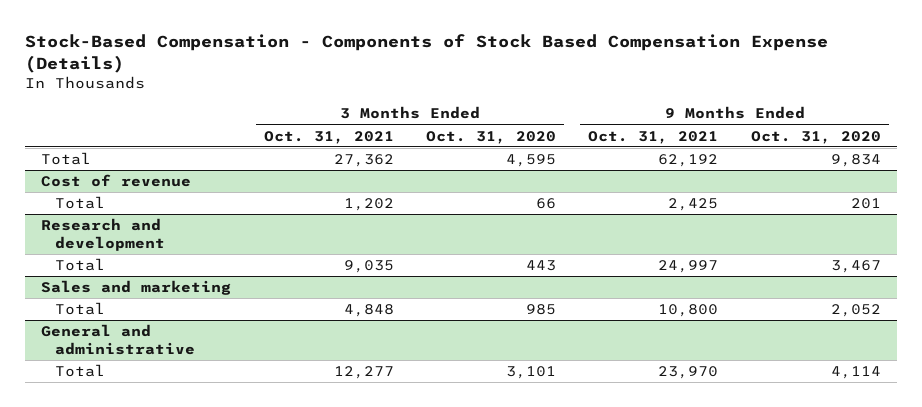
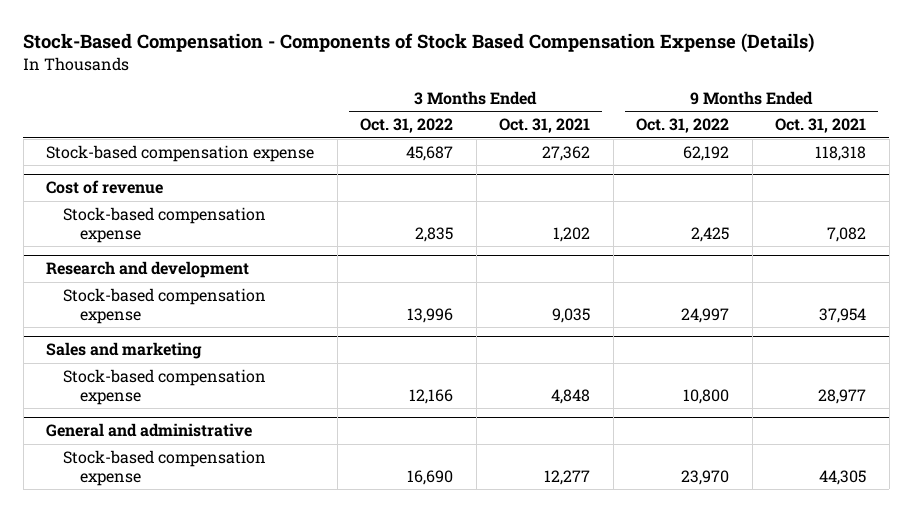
- | 3 Months Ended Oct. 31, 2021 | 3 Months Ended Oct. 31, 2020 | 9 Months Ended Oct. 31, 2021 | 9 Months Ended Oct. 31, 2020
+ | 3 Months Ended Oct. 31, 2022 | 3 Months Ended Oct. 31, 2021 | 9 Months Ended Oct. 31, 2022 | 9 Months Ended Oct. 31, 2021
- Total | 27,362 | 4,595 | 62,192 | 9,834
+ Stock-based compensation expense | 45,687 | 27,362 | 62,192 | 118,318
@ Cost of revenue
- Total | 1,202 | 66 | 2,425 | 201
+ Stock-based compensation expense | 2,835 | 1,202 | 2,425 | 7,082
@ Research and development
- Total | 9,035 | 443 | 24,997 | 3,467
+ Stock-based compensation expense | 13,996 | 9,035 | 24,997 | 37,954
@ Sales and marketing
- Total | 4,848 | 985 | 10,800 | 2,052
+ Stock-based compensation expense | 12,166 | 4,848 | 10,800 | 28,977
@ General and administrative
- Total | 12,277 | 3,101 | 23,970 | 4,114
+ Stock-based compensation expense | 16,690 | 12,277 | 23,970 | 44,305

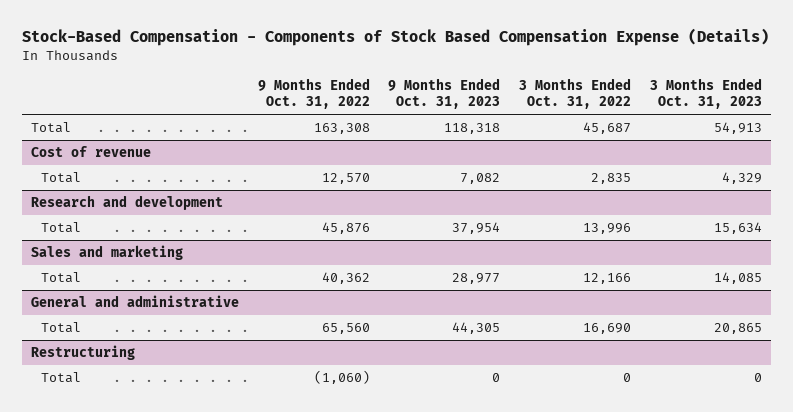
- | 3 Months Ended Oct. 31, 2022 | 3 Months Ended Oct. 31, 2021 | 9 Months Ended Oct. 31, 2022 | 9 Months Ended Oct. 31, 2021
+ | 9 Months Ended Oct. 31, 2022 | 9 Months Ended Oct. 31, 2023 | 3 Months Ended Oct. 31, 2022 | 3 Months Ended Oct. 31, 2023
- Stock-based compensation expense | 45,687 | 27,362 | 62,192 | 118,318
+ Total | 163,308 | 118,318 | 45,687 | 54,913
@ Cost of revenue
- Stock-based compensation expense | 2,835 | 1,202 | 2,425 | 7,082
+ Total | 12,570 | 7,082 | 2,835 | 4,329
@ Research and development
- Stock-based compensation expense | 13,996 | 9,035 | 24,997 | 37,954
+ Total | 45,876 | 37,954 | 13,996 | 15,634
@ Sales and marketing
- Stock-based compensation expense | 12,166 | 4,848 | 10,800 | 28,977
+ Total | 40,362 | 28,977 | 12,166 | 14,085
@ General and administrative
- Stock-based compensation expense | 16,690 | 12,277 | 23,970 | 44,305
+ Total | 65,560 | 44,305 | 16,690 | 20,865
+ Restructuring
+ Total | (1,060) | 0 | 0 | 0

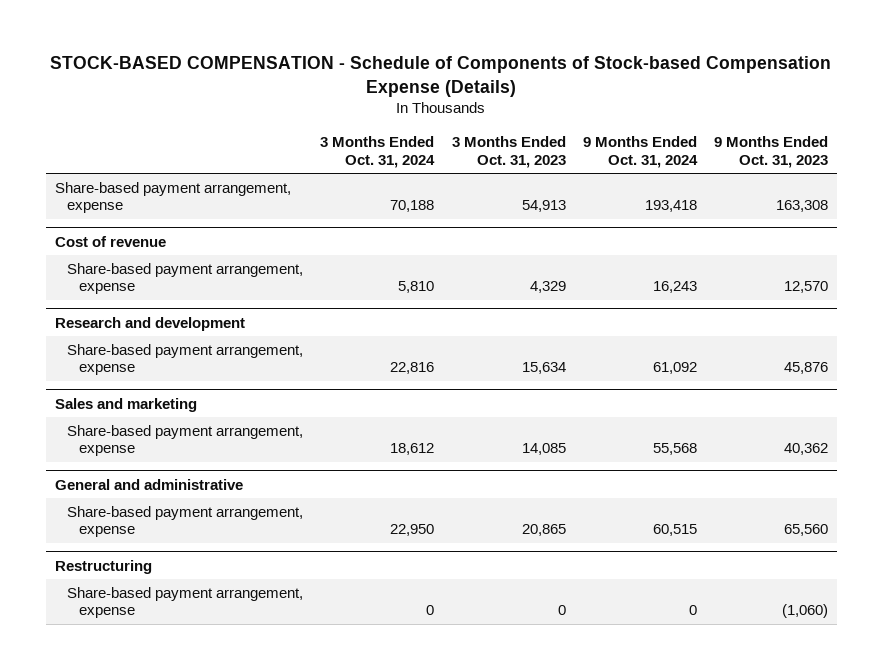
- Stock-Based Compensation - Components of Stock Based Compensation Expense (Details)
+ STOCK-BASED COMPENSATION - Schedule of Components of Stock-based Compensation Expense (Details)
- | 9 Months Ended Oct. 31, 2022 | 9 Months Ended Oct. 31, 2023 | 3 Months Ended Oct. 31, 2022 | 3 Months Ended Oct. 31, 2023
+ | 3 Months Ended Oct. 31, 2024 | 3 Months Ended Oct. 31, 2023 | 9 Months Ended Oct. 31, 2024 | 9 Months Ended Oct. 31, 2023
- Total | 163,308 | 118,318 | 45,687 | 54,913
+ Share-based payment arrangement, expense | 70,188 | 54,913 | 193,418 | 163,308
@ Cost of revenue
- Total | 12,570 | 7,082 | 2,835 | 4,329
+ Share-based payment arrangement, expense | 5,810 | 4,329 | 16,243 | 12,570
@ Research and development
- Total | 45,876 | 37,954 | 13,996 | 15,634
+ Share-based payment arrangement, expense | 22,816 | 15,634 | 61,092 | 45,876
@ Sales and marketing
- Total | 40,362 | 28,977 | 12,166 | 14,085
+ Share-based payment arrangement, expense | 18,612 | 14,085 | 55,568 | 40,362
@ General and administrative
- Total | 65,560 | 44,305 | 16,690 | 20,865
+ Share-based payment arrangement, expense | 22,950 | 20,865 | 60,515 | 65,560
@ Restructuring
- Total | (1,060) | 0 | 0 | 0
+ Share-based payment arrangement, expense | 0 | 0 | 0 | (1,060)

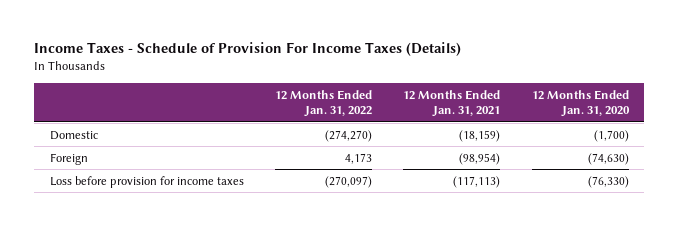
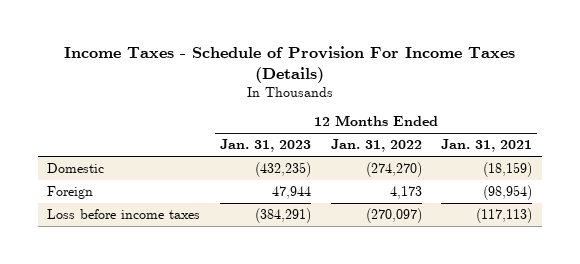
- | 12 Months Ended Jan. 31, 2022 | 12 Months Ended Jan. 31, 2021 | 12 Months Ended Jan. 31, 2020
+ | 12 Months Ended Jan. 31, 2023 | 12 Months Ended Jan. 31, 2022 | 12 Months Ended Jan. 31, 2021
- Loss before provision for income taxes | (270,097) | (117,113) | (76,330)
+ Loss before income taxes | (384,291) | (270,097) | (117,113)

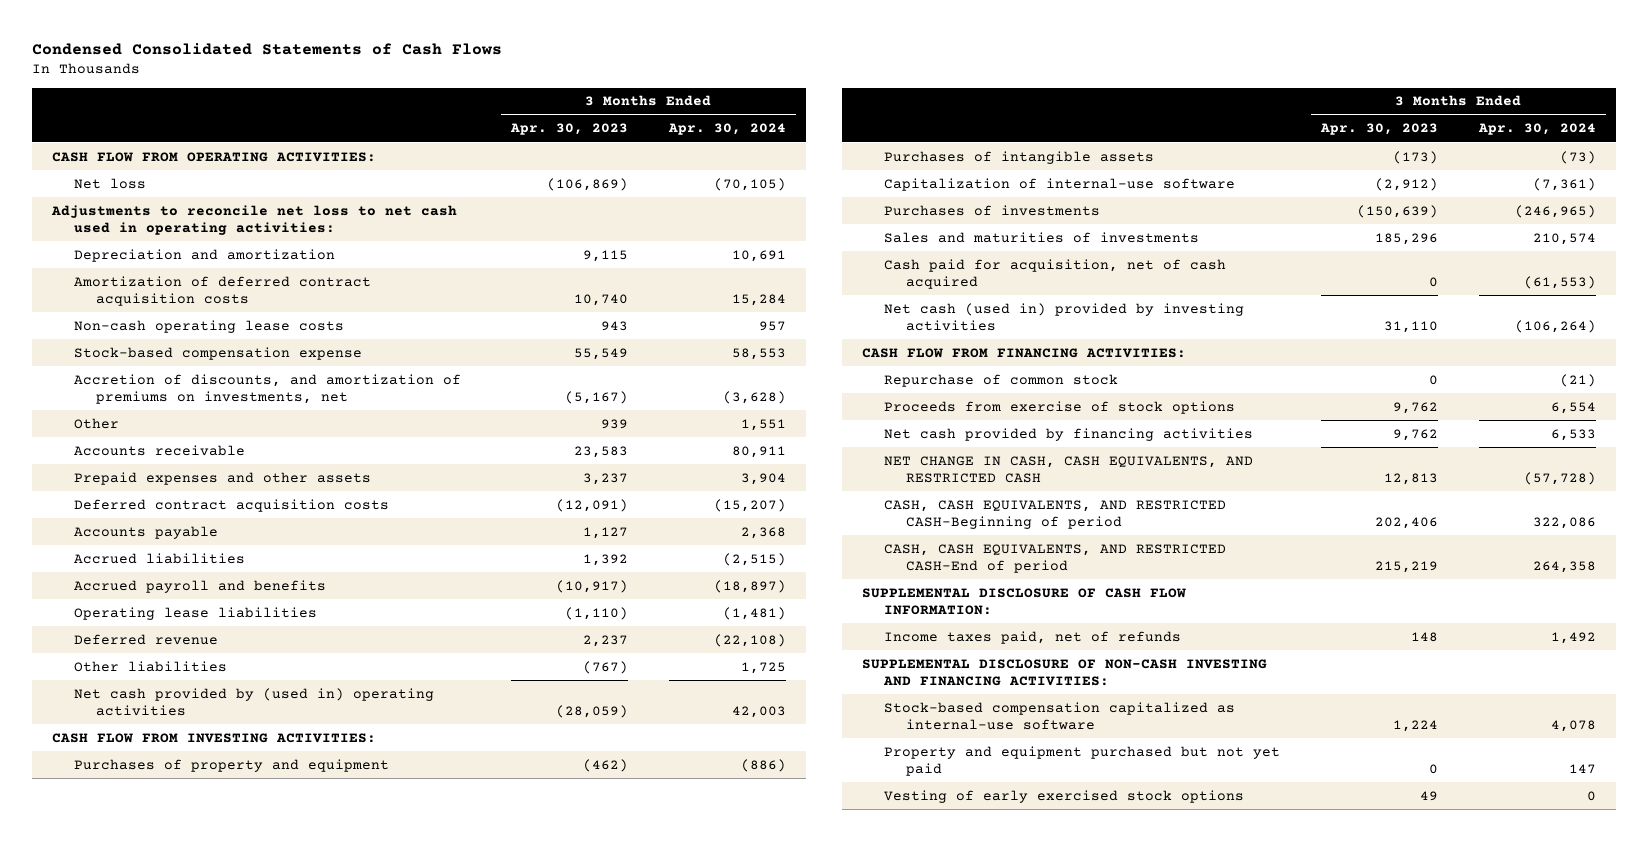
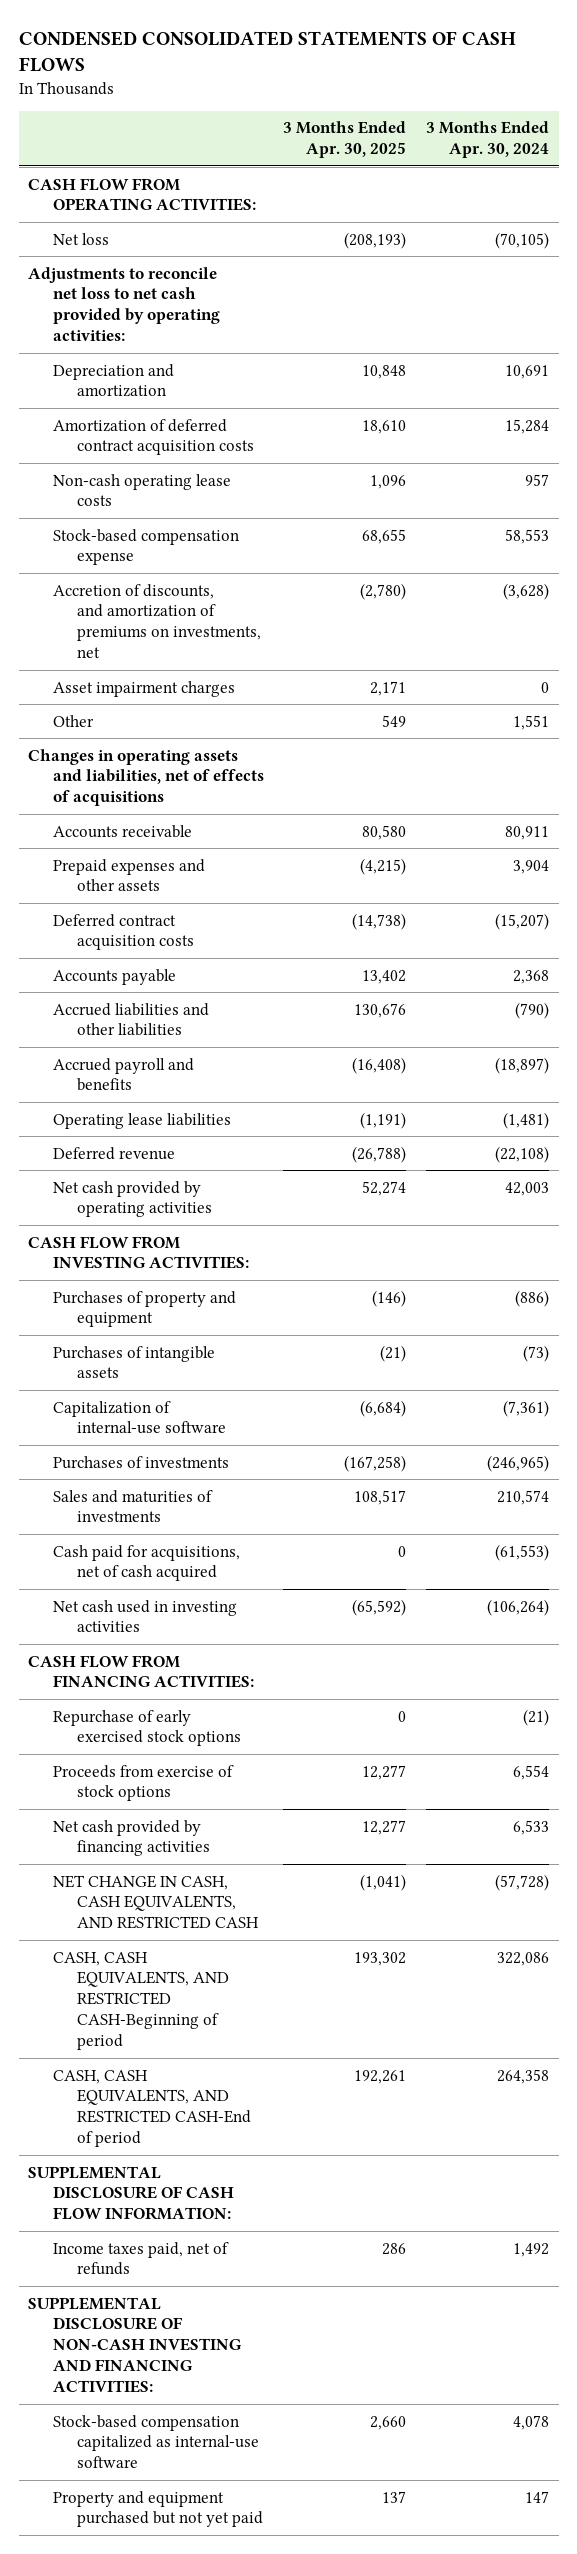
- Condensed Consolidated Statements of Cash Flows
+ CONDENSED CONSOLIDATED STATEMENTS OF CASH FLOWS
- | 3 Months Ended Apr. 30, 2023 | 3 Months Ended Apr. 30, 2024
+ | 3 Months Ended Apr. 30, 2025 | 3 Months Ended Apr. 30, 2024
- Adjustments to reconcile net loss to net cash used in operating activities:
+ Adjustments to reconcile net loss to net cash provided by operating activities:
+ Asset impairment charges | 2,171 | 0
+ Changes in operating assets and liabilities, net of effects of acquisitions
- Accrued liabilities | 1,392 | (2,515)
+ Accrued liabilities and other liabilities | 130,676 | (790)
- Other liabilities | (767) | 1,725
- Net cash provided by (used in) operating activities | (28,059) | 42,003
+ Net cash provided by operating activities | 52,274 | 42,003
- Cash paid for acquisition, net of cash acquired | 0 | (61,553)
- Net cash (used in) provided by investing activities | 31,110 | (106,264)
+ Cash paid for acquisitions, net of cash acquired | 0 | (61,553)
+ Net cash used in investing activities | (65,592) | (106,264)
- Repurchase of common stock | 0 | (21)
+ Repurchase of early exercised stock options | 0 | (21)
- Vesting of early exercised stock options | 49 | 0

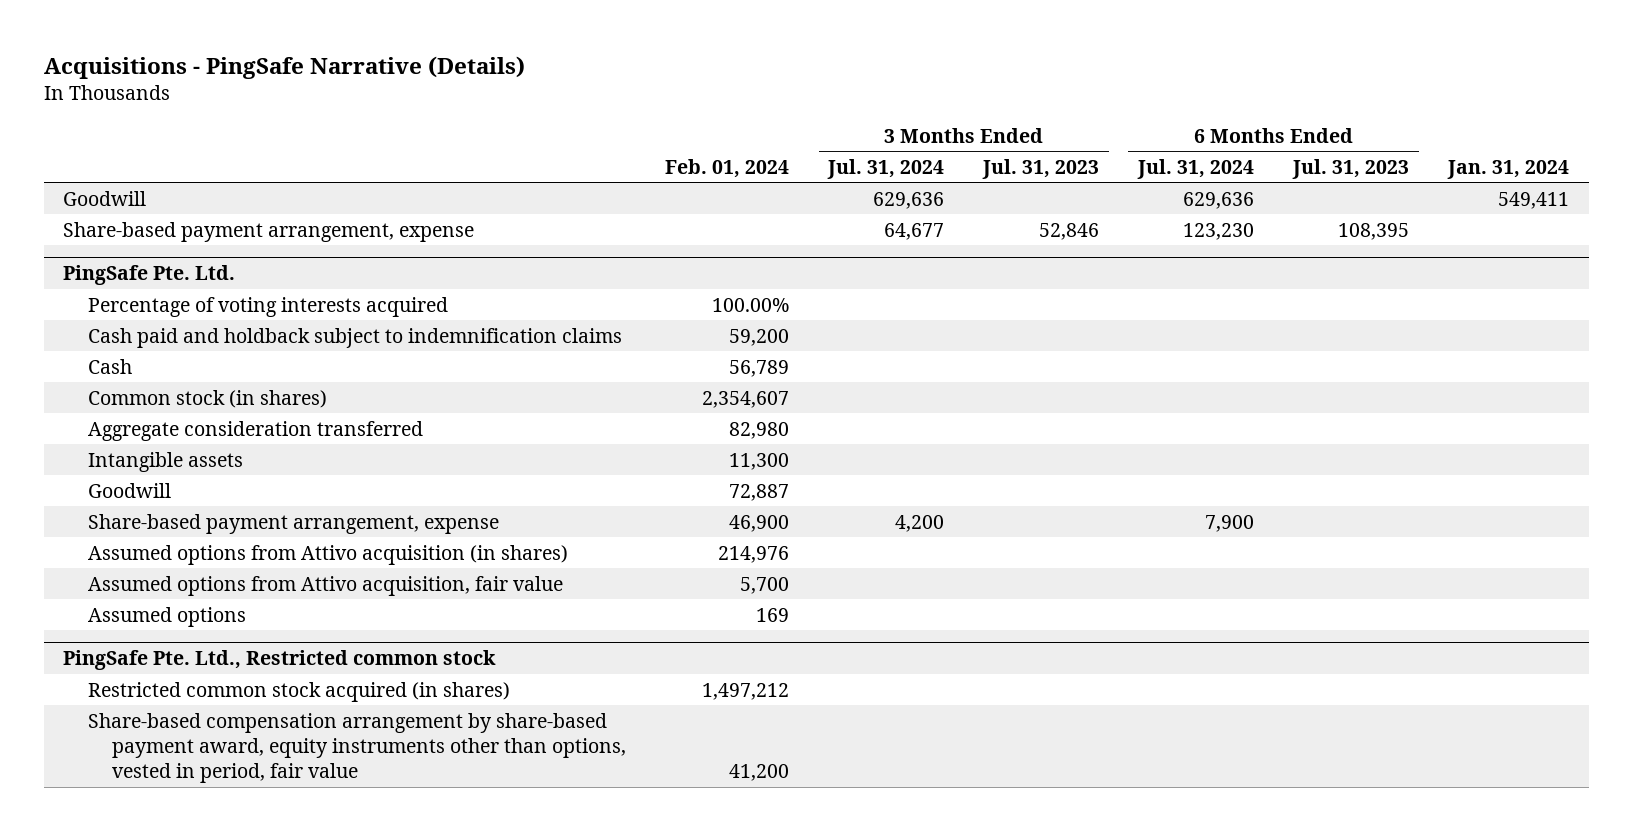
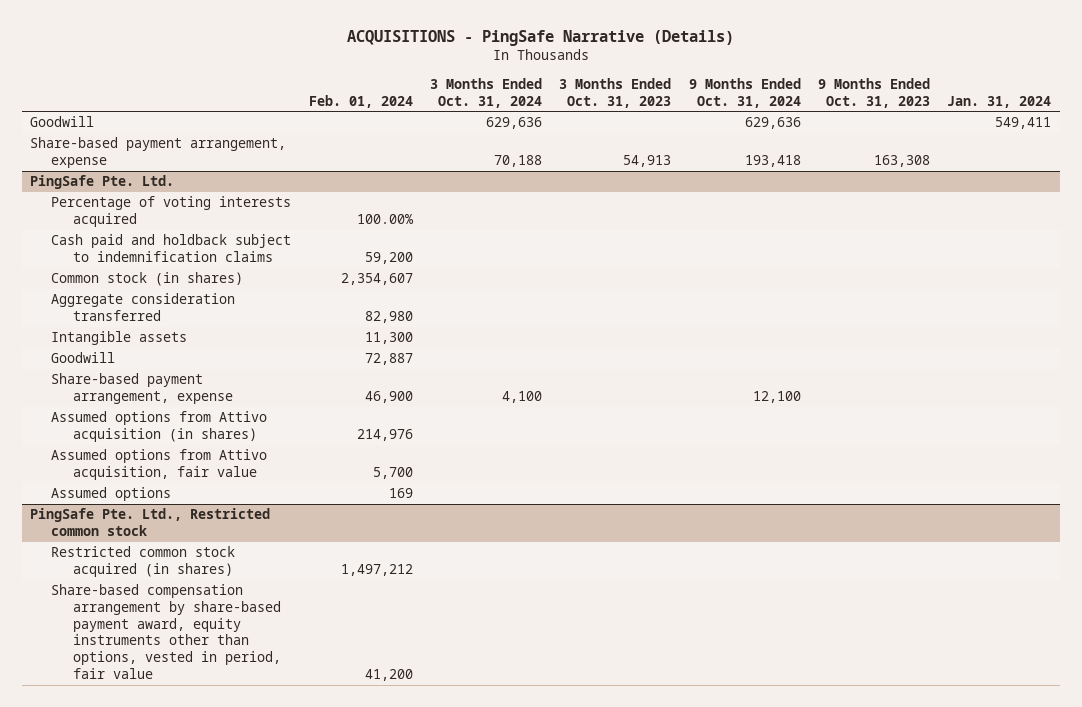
- Acquisitions - PingSafe Narrative (Details)
+ ACQUISITIONS - PingSafe Narrative (Details)
- | Feb. 01, 2024 | 3 Months Ended Jul. 31, 2024 | 3 Months Ended Jul. 31, 2023 | 6 Months Ended Jul. 31, 2024 | 6 Months Ended Jul. 31, 2023 | Jan. 31, 2024
+ | Feb. 01, 2024 | 3 Months Ended Oct. 31, 2024 | 3 Months Ended Oct. 31, 2023 | 9 Months Ended Oct. 31, 2024 | 9 Months Ended Oct. 31, 2023 | Jan. 31, 2024
@ PingSafe Pte. Ltd.
- Cash | 56,789 | | | | |

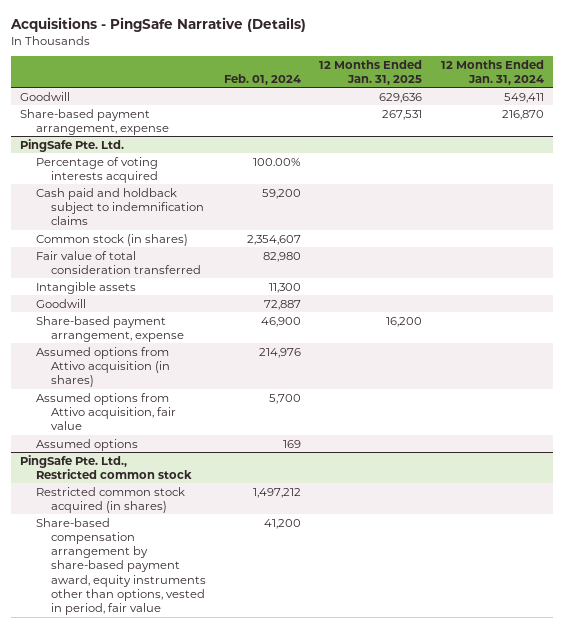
- ACQUISITIONS - PingSafe Narrative (Details)
+ Acquisitions - PingSafe Narrative (Details)
- | Feb. 01, 2024 | 3 Months Ended Oct. 31, 2024 | 3 Months Ended Oct. 31, 2023 | 9 Months Ended Oct. 31, 2024 | 9 Months Ended Oct. 31, 2023 | Jan. 31, 2024
+ | Feb. 01, 2024 | 12 Months Ended Jan. 31, 2025 | 12 Months Ended Jan. 31, 2024
@ PingSafe Pte. Ltd.
- Aggregate consideration transferred | 82,980 | | | | |
+ Fair value of total consideration transferred | 82,980 | |

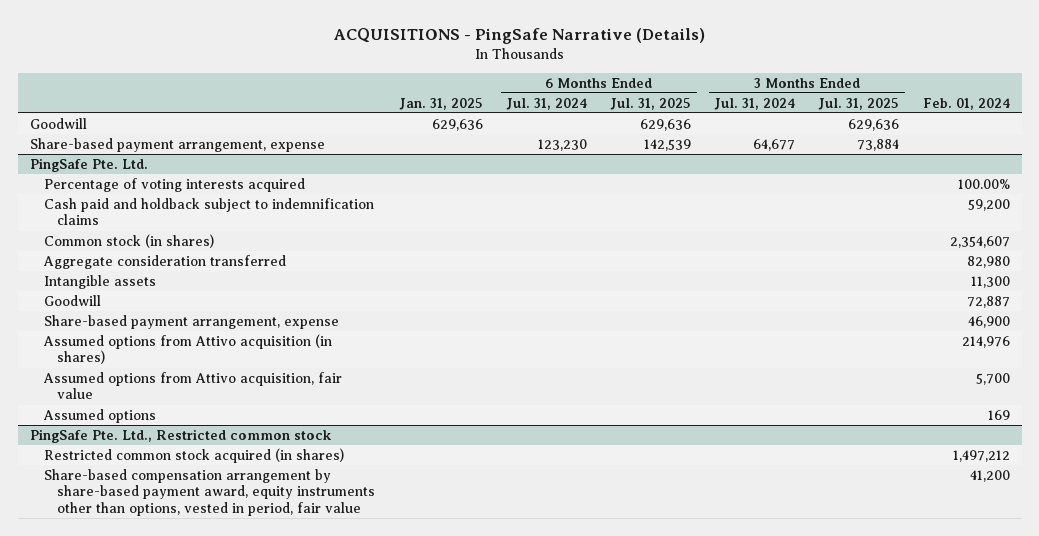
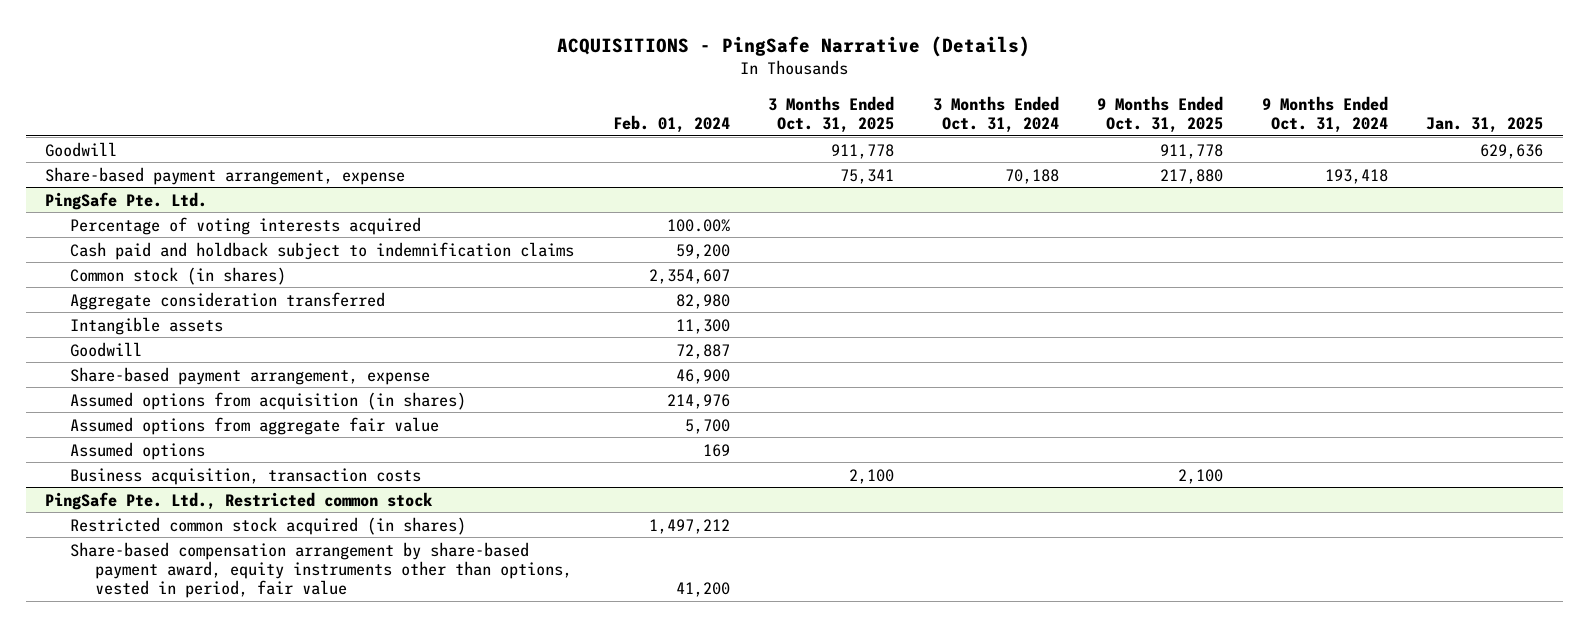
- | Jan. 31, 2025 | 6 Months Ended Jul. 31, 2024 | 6 Months Ended Jul. 31, 2025 | 3 Months Ended Jul. 31, 2024 | 3 Months Ended Jul. 31, 2025 | Feb. 01, 2024
+ | Feb. 01, 2024 | 3 Months Ended Oct. 31, 2025 | 3 Months Ended Oct. 31, 2024 | 9 Months Ended Oct. 31, 2025 | 9 Months Ended Oct. 31, 2024 | Jan. 31, 2025
@ PingSafe Pte. Ltd.
- Assumed options from Attivo acquisition (in shares) | | | | | | 214,976
- Assumed options from Attivo acquisition, fair value | | | | | | 5,700
+ Assumed options from acquisition (in shares) | 214,976 | | | | |
+ Assumed options from aggregate fair value | 5,700 | | | | |
+ Business acquisition, transaction costs | | 2,100 | | 2,100 | |

